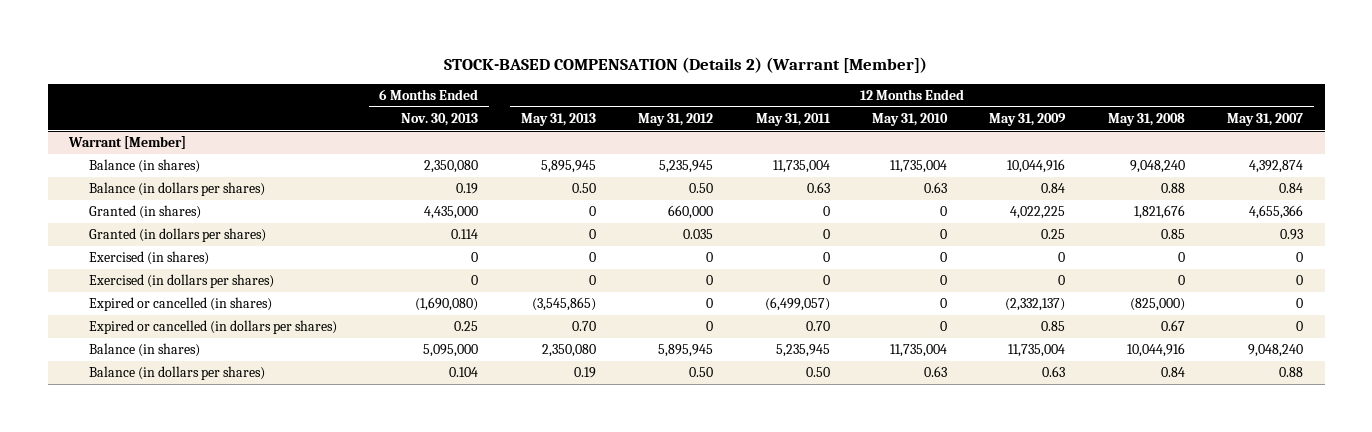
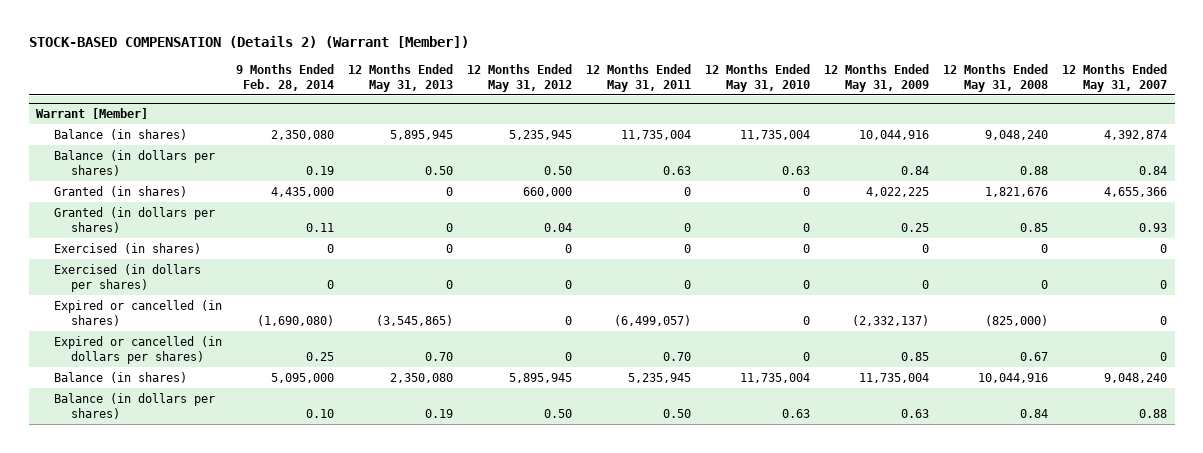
- | 6 Months Ended Nov. 30, 2013 | 12 Months Ended May 31, 2013 | 12 Months Ended May 31, 2012 | 12 Months Ended May 31, 2011 | 12 Months Ended May 31, 2010 | 12 Months Ended May 31, 2009 | 12 Months Ended May 31, 2008 | 12 Months Ended May 31, 2007
+ | 9 Months Ended Feb. 28, 2014 | 12 Months Ended May 31, 2013 | 12 Months Ended May 31, 2012 | 12 Months Ended May 31, 2011 | 12 Months Ended May 31, 2010 | 12 Months Ended May 31, 2009 | 12 Months Ended May 31, 2008 | 12 Months Ended May 31, 2007
@ Warrant [Member]
- Granted (in dollars per shares) | 0.114 | 0 | 0.035 | 0 | 0 | 0.25 | 0.85 | 0.93
+ Granted (in dollars per shares) | 0.11 | 0 | 0.04 | 0 | 0 | 0.25 | 0.85 | 0.93

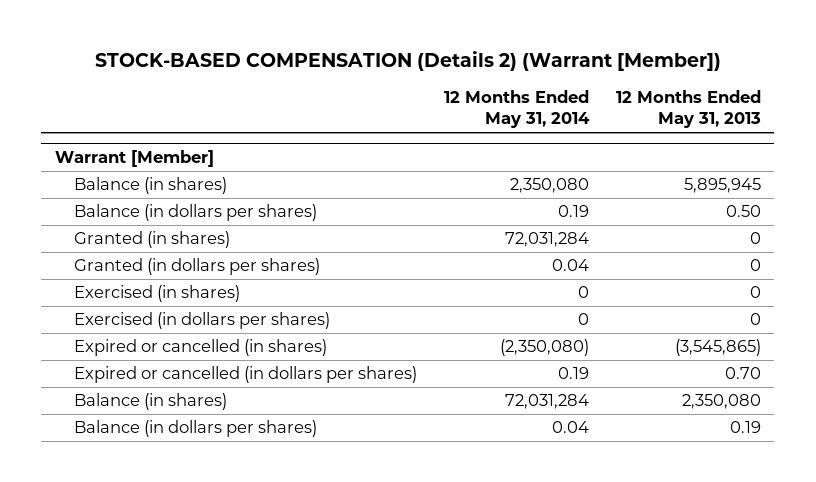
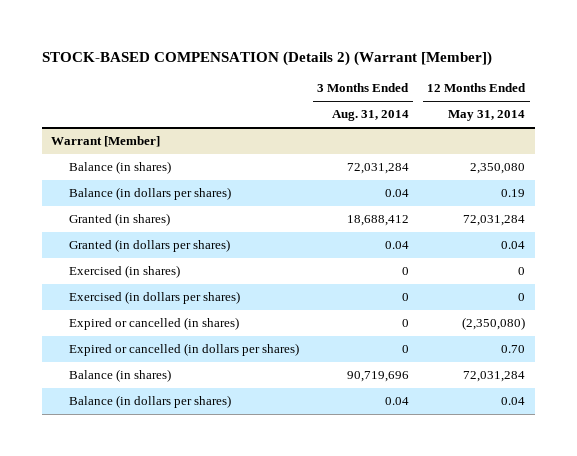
- | 12 Months Ended May 31, 2014 | 12 Months Ended May 31, 2013
+ | 3 Months Ended Aug. 31, 2014 | 12 Months Ended May 31, 2014
@ Warrant [Member]
- Expired or cancelled (in dollars per shares) | 0.19 | 0.70
+ Expired or cancelled (in dollars per shares) | 0 | 0.70

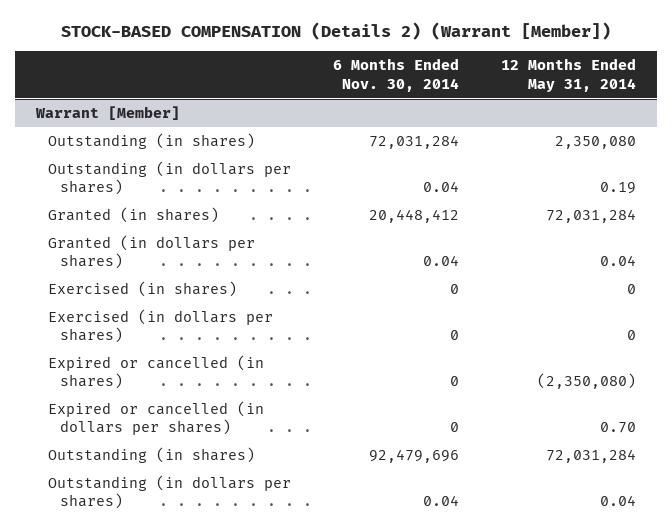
- | 3 Months Ended Aug. 31, 2014 | 12 Months Ended May 31, 2014
+ | 6 Months Ended Nov. 30, 2014 | 12 Months Ended May 31, 2014
@ Warrant [Member]
- Balance (in shares) | 72,031,284 | 2,350,080
- Balance (in dollars per shares) | 0.04 | 0.19
+ Outstanding (in shares) | 72,031,284 | 2,350,080
+ Outstanding (in dollars per shares) | 0.04 | 0.19
- Balance (in shares) | 90,719,696 | 72,031,284
- Balance (in dollars per shares) | 0.04 | 0.04
+ Outstanding (in shares) | 92,479,696 | 72,031,284
+ Outstanding (in dollars per shares) | 0.04 | 0.04

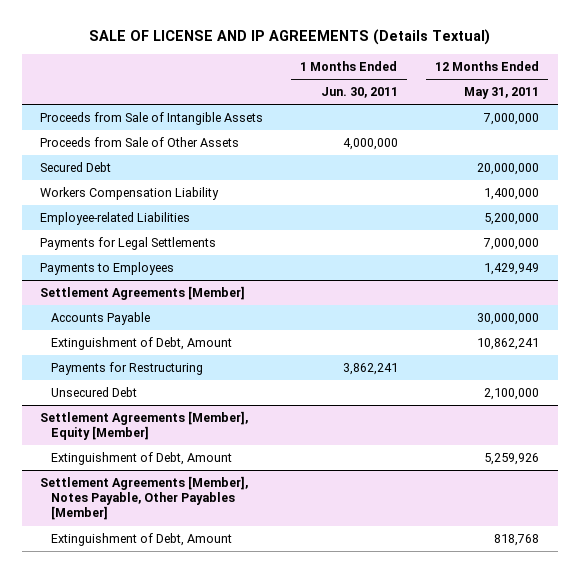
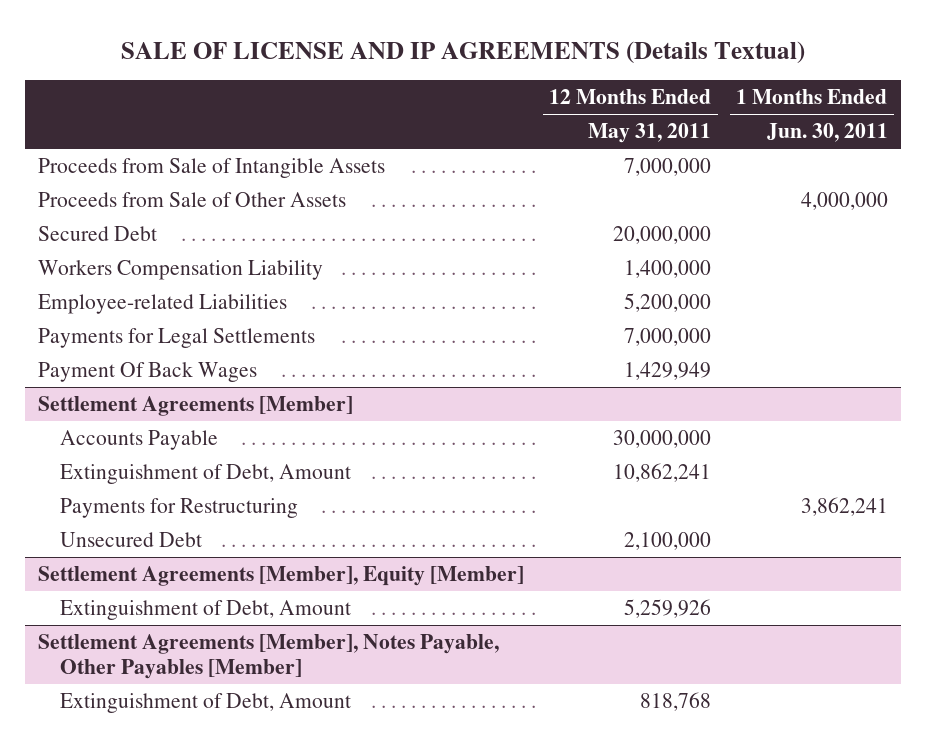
- | 1 Months Ended Jun. 30, 2011 | 12 Months Ended May 31, 2011
+ | 12 Months Ended May 31, 2011 | 1 Months Ended Jun. 30, 2011
- Payments to Employees | | 1,429,949
+ Payment Of Back Wages | 1,429,949 |

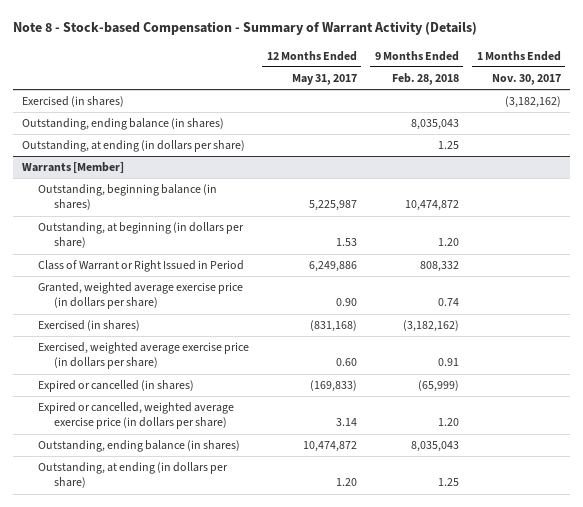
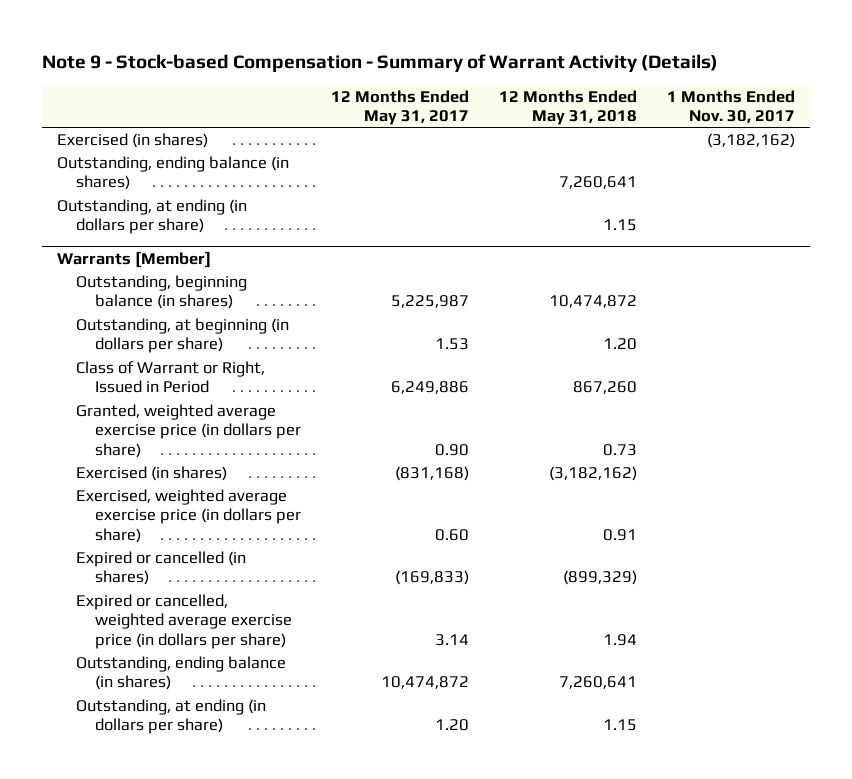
- Note 8 - Stock-based Compensation - Summary of Warrant Activity (Details)
+ Note 9 - Stock-based Compensation - Summary of Warrant Activity (Details)
- | 12 Months Ended May 31, 2017 | 9 Months Ended Feb. 28, 2018 | 1 Months Ended Nov. 30, 2017
+ | 12 Months Ended May 31, 2017 | 12 Months Ended May 31, 2018 | 1 Months Ended Nov. 30, 2017
@ Warrants [Member]
- Class of Warrant or Right Issued in Period | 6,249,886 | 808,332 |
+ Class of Warrant or Right, Issued in Period | 6,249,886 | 867,260 |

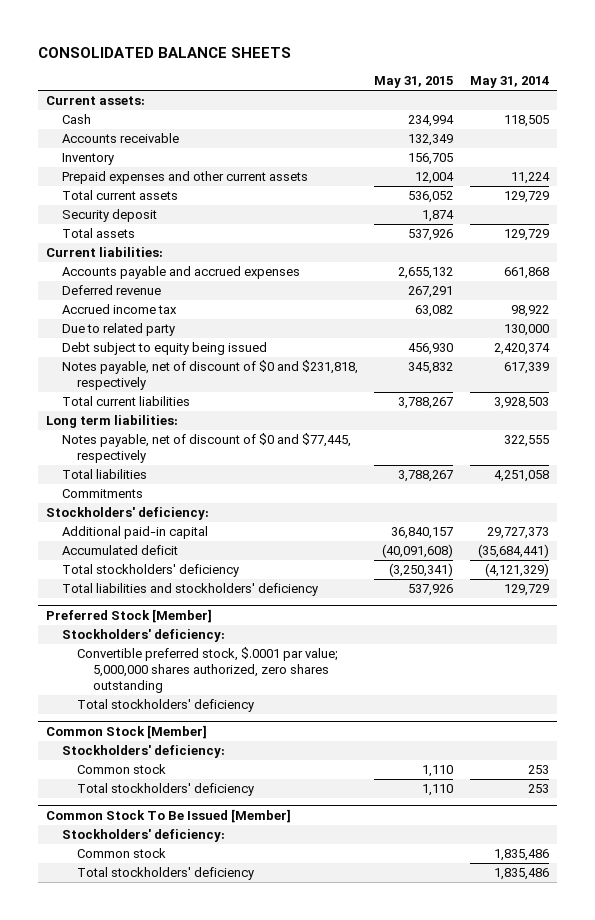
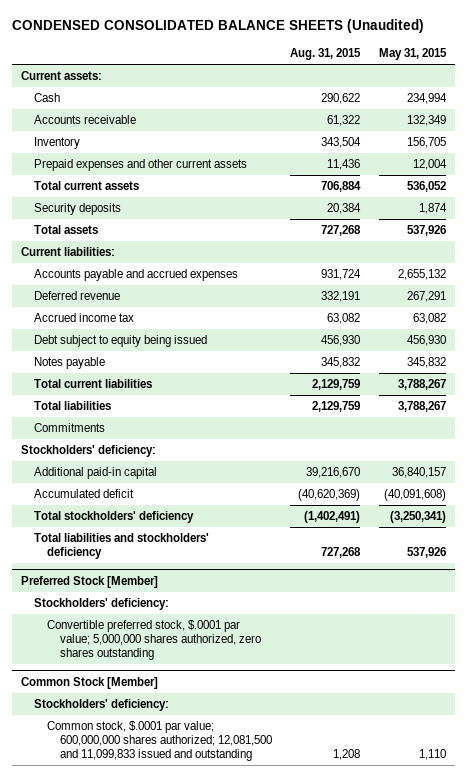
- CONSOLIDATED BALANCE SHEETS
+ CONDENSED CONSOLIDATED BALANCE SHEETS (Unaudited)
- | May 31, 2015 | May 31, 2014
+ | Aug. 31, 2015 | May 31, 2015
- Security deposit | 1,874 |
+ Security deposits | 20,384 | 1,874
- Due to related party | | 130,000
- Notes payable, net of discount of $0 and $231,818, respectively | 345,832 | 617,339
+ Notes payable | 345,832 | 345,832
- Long term liabilities:
- Notes payable, net of discount of $0 and $77,445, respectively | | 322,555
@ Preferred Stock [Member]
- Total stockholders' deficiency
@ Common Stock [Member]
- Common stock | 1,110 | 253
- Total stockholders' deficiency | 1,110 | 253
- Common Stock To Be Issued [Member]
- Stockholders' deficiency:
- Common stock | | 1,835,486
- Total stockholders' deficiency | | 1,835,486
@ Common Stock [Member]
+ Common stock, $.0001 par value; 600,000,000 shares authorized; 12,081,500 and 11,099,833 issued and outstanding | 1,208 | 1,110

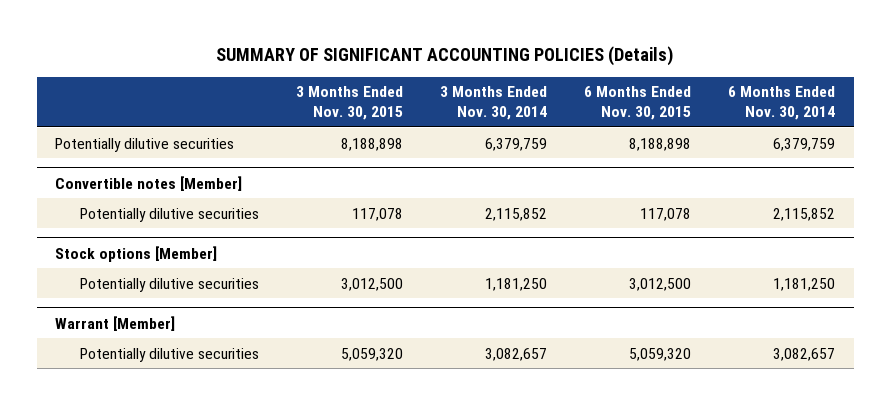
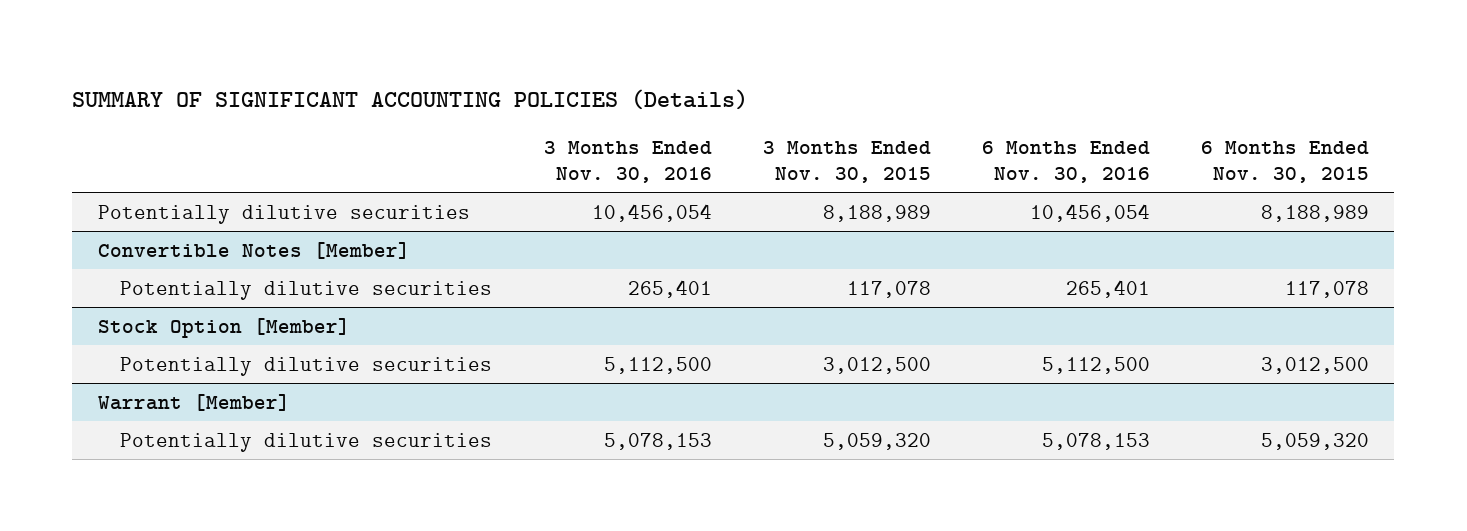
- | 3 Months Ended Nov. 30, 2015 | 3 Months Ended Nov. 30, 2014 | 6 Months Ended Nov. 30, 2015 | 6 Months Ended Nov. 30, 2014
+ | 3 Months Ended Nov. 30, 2016 | 3 Months Ended Nov. 30, 2015 | 6 Months Ended Nov. 30, 2016 | 6 Months Ended Nov. 30, 2015
- Potentially dilutive securities | 8,188,898 | 6,379,759 | 8,188,898 | 6,379,759
- Convertible notes [Member]
+ Potentially dilutive securities | 10,456,054 | 8,188,989 | 10,456,054 | 8,188,989
+ Convertible Notes [Member]
- Stock options [Member]
+ Stock Option [Member]

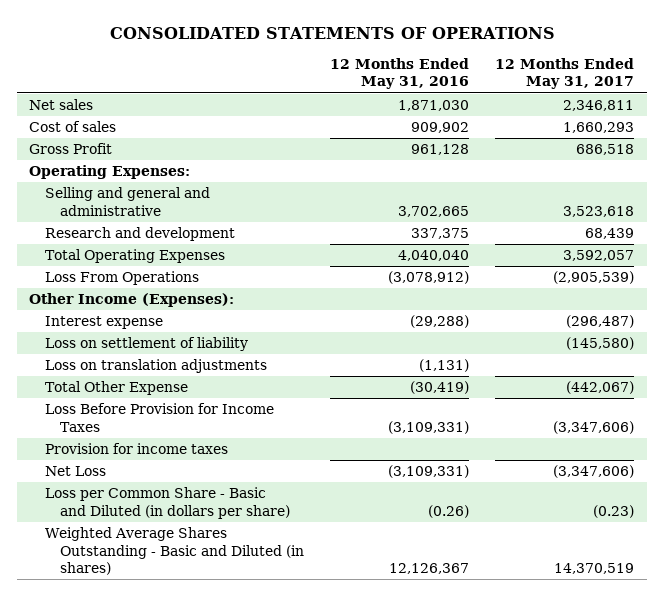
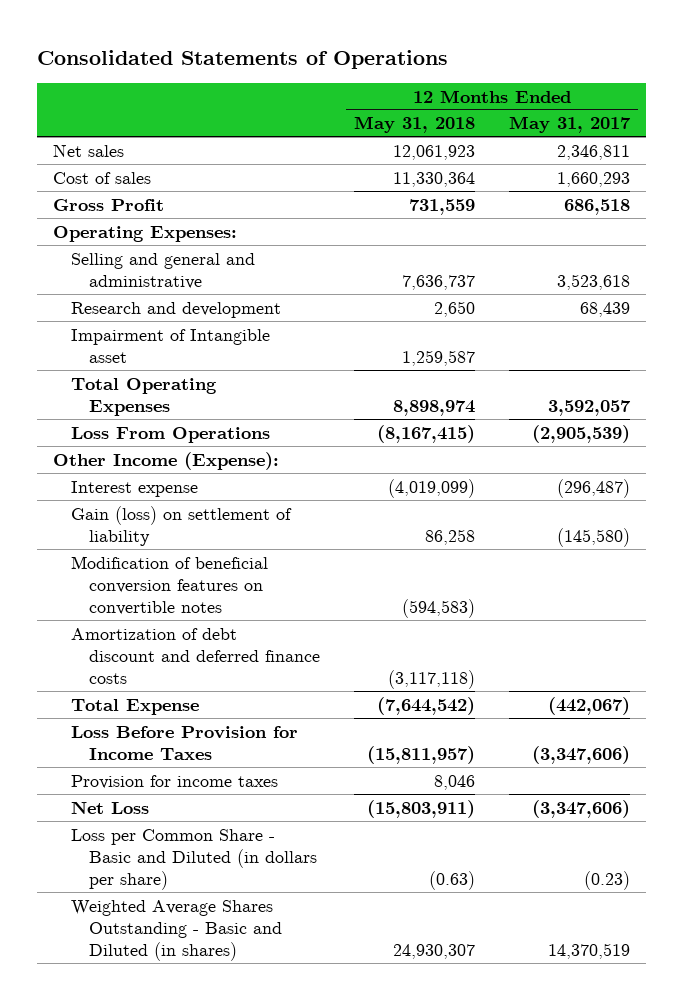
- CONSOLIDATED STATEMENTS OF OPERATIONS
+ Consolidated Statements of Operations
- | 12 Months Ended May 31, 2016 | 12 Months Ended May 31, 2017
+ | 12 Months Ended May 31, 2018 | 12 Months Ended May 31, 2017
+ Impairment of Intangible asset | 1,259,587 |
- Other Income (Expenses):
+ Other Income (Expense):
- Loss on settlement of liability | | (145,580)
- Loss on translation adjustments | (1,131) |
- Total Other Expense | (30,419) | (442,067)
+ Gain (loss) on settlement of liability | 86,258 | (145,580)
+ Modification of beneficial conversion features on convertible notes | (594,583) |
+ Amortization of debt discount and deferred finance costs | (3,117,118) |
+ Total Expense | (7,644,542) | (442,067)

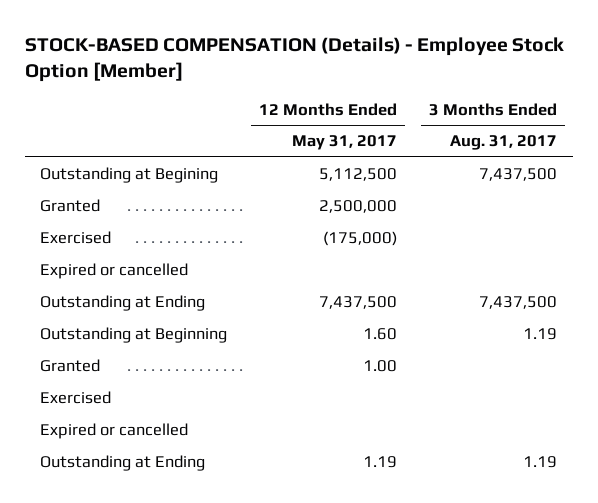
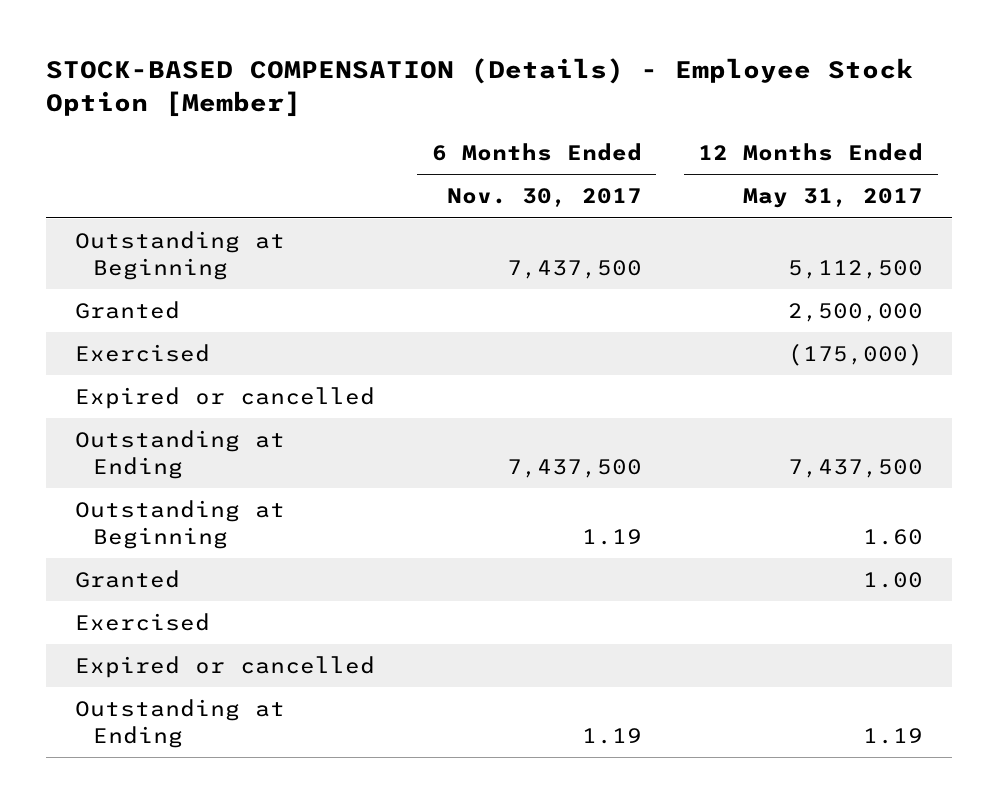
- | 12 Months Ended May 31, 2017 | 3 Months Ended Aug. 31, 2017
+ | 6 Months Ended Nov. 30, 2017 | 12 Months Ended May 31, 2017
- Outstanding at Begining | 5,112,500 | 7,437,500
+ Outstanding at Beginning | 7,437,500 | 5,112,500

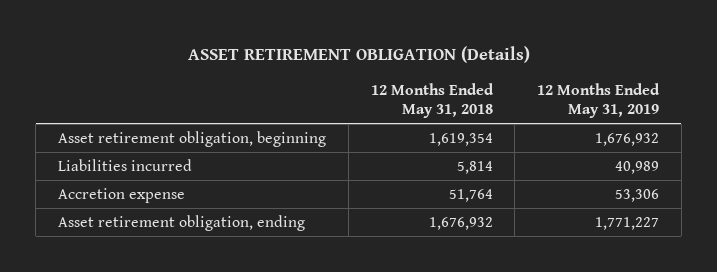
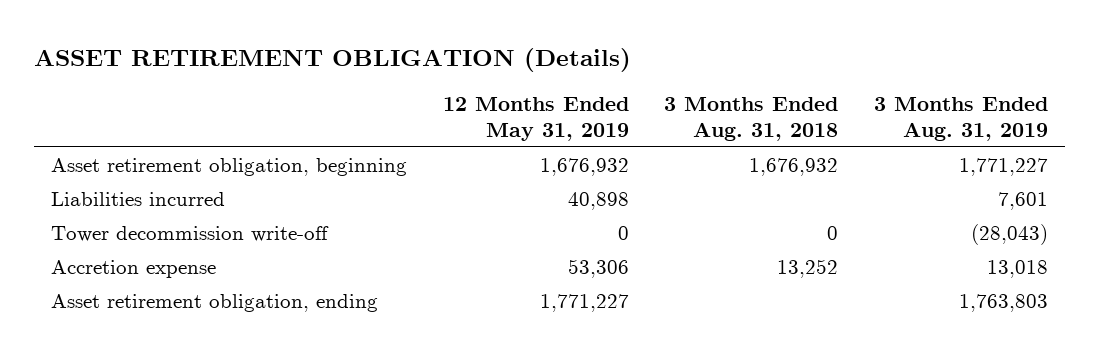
- | 12 Months Ended May 31, 2018 | 12 Months Ended May 31, 2019
+ | 12 Months Ended May 31, 2019 | 3 Months Ended Aug. 31, 2018 | 3 Months Ended Aug. 31, 2019
- Liabilities incurred | 5,814 | 40,989
+ Liabilities incurred | 40,898 | | 7,601
+ Tower decommission write-off | 0 | 0 | (28,043)

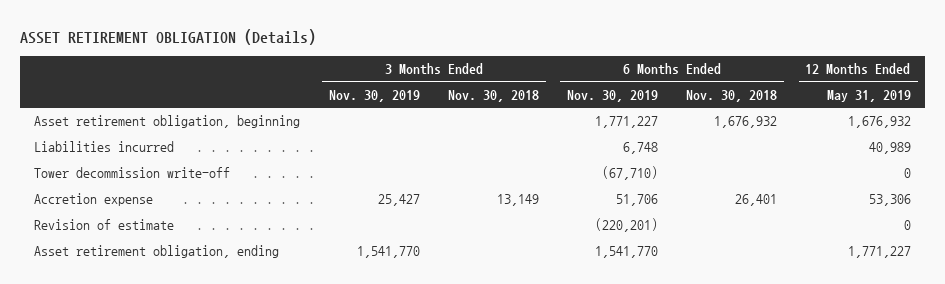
- | 12 Months Ended May 31, 2019 | 3 Months Ended Aug. 31, 2018 | 3 Months Ended Aug. 31, 2019
+ | 3 Months Ended Nov. 30, 2019 | 3 Months Ended Nov. 30, 2018 | 6 Months Ended Nov. 30, 2019 | 6 Months Ended Nov. 30, 2018 | 12 Months Ended May 31, 2019
- Liabilities incurred | 40,898 | | 7,601
+ Liabilities incurred | | | 6,748 | | 40,989
+ Revision of estimate | | | (220,201) | | 0

